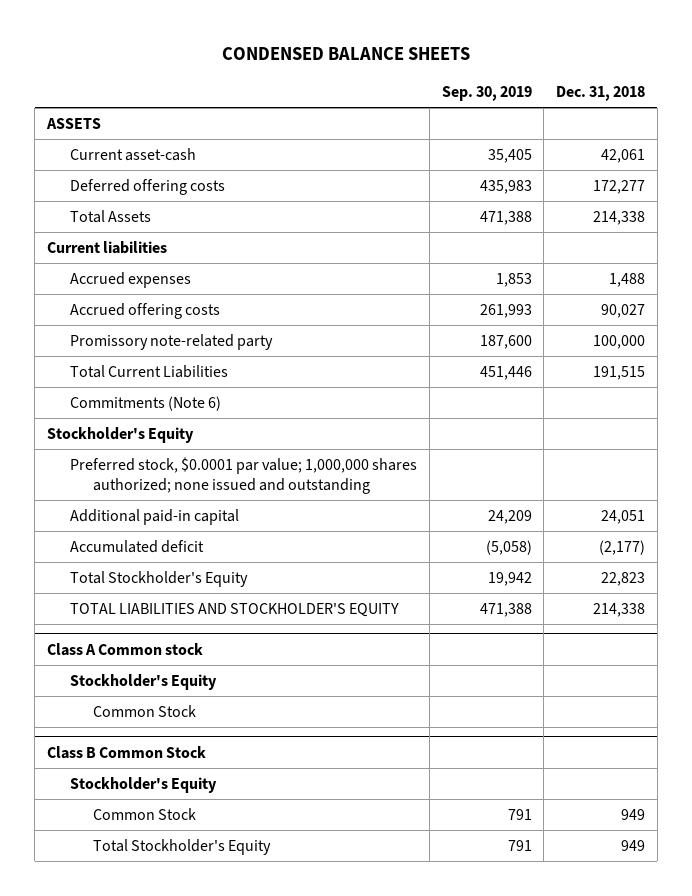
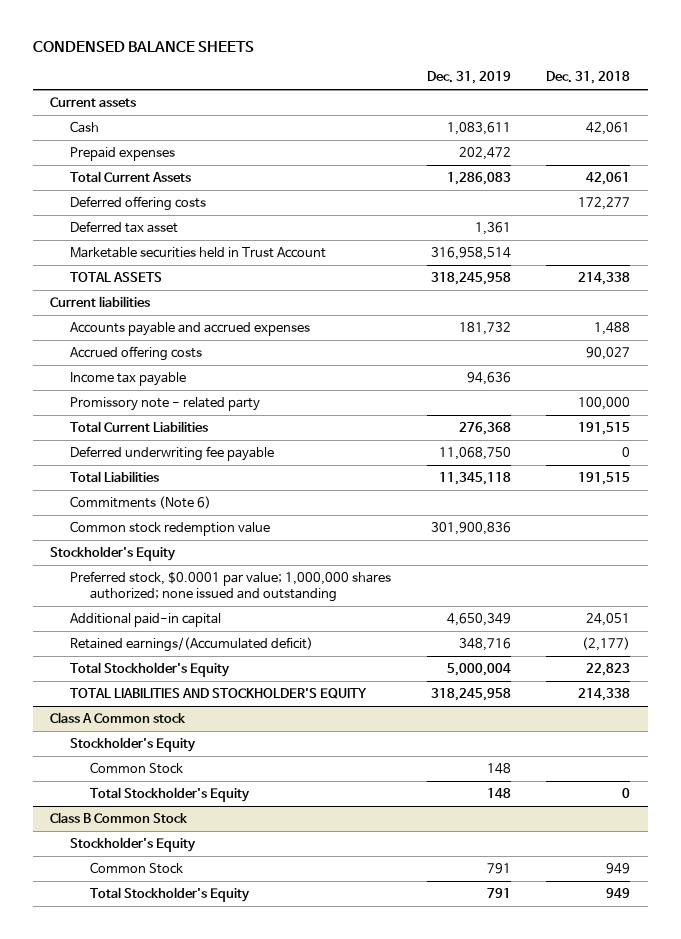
- | Sep. 30, 2019 | Dec. 31, 2018
+ | Dec. 31, 2019 | Dec. 31, 2018
- ASSETS
- Current asset-cash | 35,405 | 42,061
+ Current assets
+ Cash | 1,083,611 | 42,061
+ Prepaid expenses | 202,472 |
+ Total Current Assets | 1,286,083 | 42,061
- Total Assets | 471,388 | 214,338
+ Deferred tax asset | 1,361 |
+ Marketable securities held in Trust Account | 316,958,514 |
+ TOTAL ASSETS | 318,245,958 | 214,338
- Accrued expenses | 1,853 | 1,488
+ Accounts payable and accrued expenses | 181,732 | 1,488
- Promissory note-related party | 187,600 | 100,000
+ Income tax payable | 94,636 |
+ Promissory note - related party | | 100,000
+ Deferred underwriting fee payable | 11,068,750 | 0
+ Total Liabilities | 11,345,118 | 191,515
+ Common stock redemption value | 301,900,836 |
- Accumulated deficit | (5,058) | (2,177)
+ Retained earnings/(Accumulated deficit) | 348,716 | (2,177)
@ Class A Common stock
+ Total Stockholder's Equity | 148 | 0

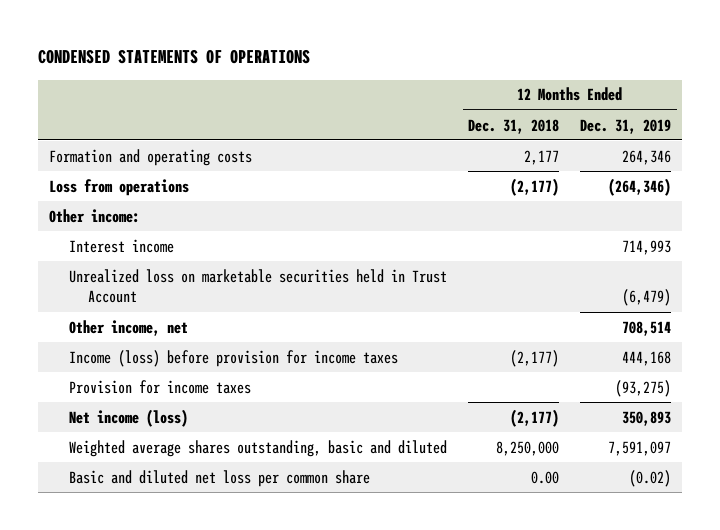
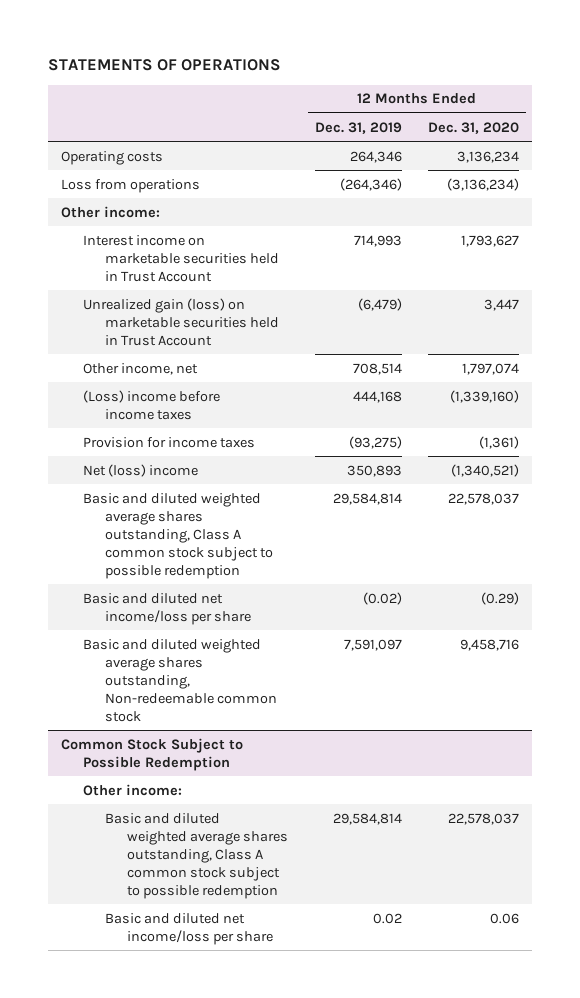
- CONDENSED STATEMENTS OF OPERATIONS
+ STATEMENTS OF OPERATIONS
- | 12 Months Ended Dec. 31, 2018 | 12 Months Ended Dec. 31, 2019
+ | 12 Months Ended Dec. 31, 2019 | 12 Months Ended Dec. 31, 2020
- Formation and operating costs | 2,177 | 264,346
+ Operating costs | 264,346 | 3,136,234
- Interest income | | 714,993
- Unrealized loss on marketable securities held in Trust Account | | (6,479)
+ Interest income on marketable securities held in Trust Account | 714,993 | 1,793,627
+ Unrealized gain (loss) on marketable securities held in Trust Account | (6,479) | 3,447
- Income (loss) before provision for income taxes | (2,177) | 444,168
+ (Loss) income before income taxes | 444,168 | (1,339,160)
- Net income (loss) | (2,177) | 350,893
- Weighted average shares outstanding, basic and diluted | 8,250,000 | 7,591,097
- Basic and diluted net loss per common share | 0.00 | (0.02)
+ Net (loss) income | 350,893 | (1,340,521)
+ Basic and diluted weighted average shares outstanding, Class A common stock subject to possible redemption | 29,584,814 | 22,578,037
+ Basic and diluted net income/loss per share | (0.02) | (0.29)
+ Basic and diluted weighted average shares outstanding, Non-redeemable common stock | 7,591,097 | 9,458,716
+ Common Stock Subject to Possible Redemption
+ Other income:
+ Basic and diluted weighted average shares outstanding, Class A common stock subject to possible redemption | 29,584,814 | 22,578,037
+ Basic and diluted net income/loss per share | 0.02 | 0.06

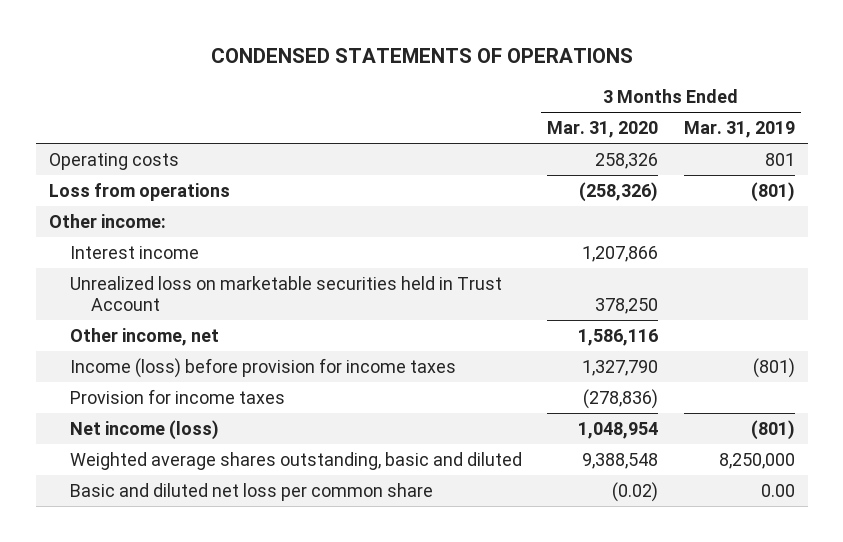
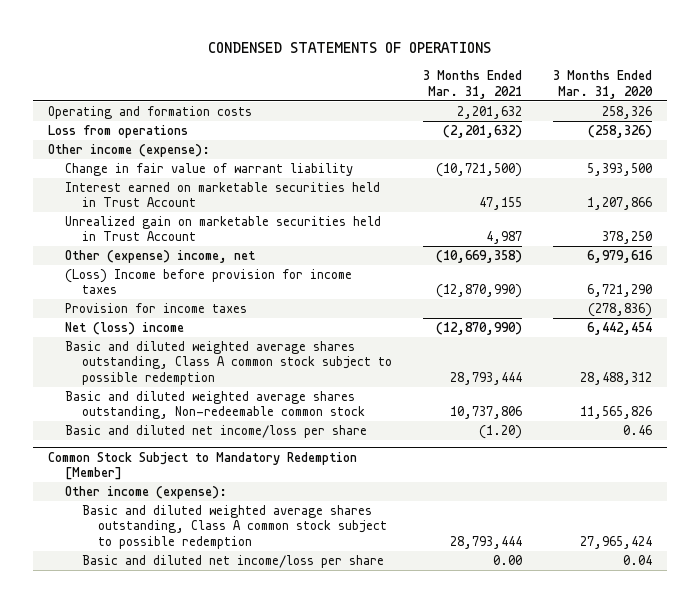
- | 3 Months Ended Mar. 31, 2020 | 3 Months Ended Mar. 31, 2019
+ | 3 Months Ended Mar. 31, 2021 | 3 Months Ended Mar. 31, 2020
- Operating costs | 258,326 | 801
+ Operating and formation costs | 2,201,632 | 258,326
- Other income:
- Interest income | 1,207,866 |
- Unrealized loss on marketable securities held in Trust Account | 378,250 |
- Other income, net | 1,586,116 |
- Income (loss) before provision for income taxes | 1,327,790 | (801)
+ Other income (expense):
+ Change in fair value of warrant liability | (10,721,500) | 5,393,500
+ Interest earned on marketable securities held in Trust Account | 47,155 | 1,207,866
+ Unrealized gain on marketable securities held in Trust Account | 4,987 | 378,250
+ Other (expense) income, net | (10,669,358) | 6,979,616
+ (Loss) Income before provision for income taxes | (12,870,990) | 6,721,290
- Net income (loss) | 1,048,954 | (801)
- Weighted average shares outstanding, basic and diluted | 9,388,548 | 8,250,000
- Basic and diluted net loss per common share | (0.02) | 0.00
+ Net (loss) income | (12,870,990) | 6,442,454
+ Basic and diluted weighted average shares outstanding, Class A common stock subject to possible redemption | 28,793,444 | 28,488,312
+ Basic and diluted weighted average shares outstanding, Non-redeemable common stock | 10,737,806 | 11,565,826
+ Basic and diluted net income/loss per share | (1.20) | 0.46
+ Common Stock Subject to Mandatory Redemption [Member]
+ Other income (expense):
+ Basic and diluted weighted average shares outstanding, Class A common stock subject to possible redemption | 28,793,444 | 27,965,424
+ Basic and diluted net income/loss per share | 0.00 | 0.04

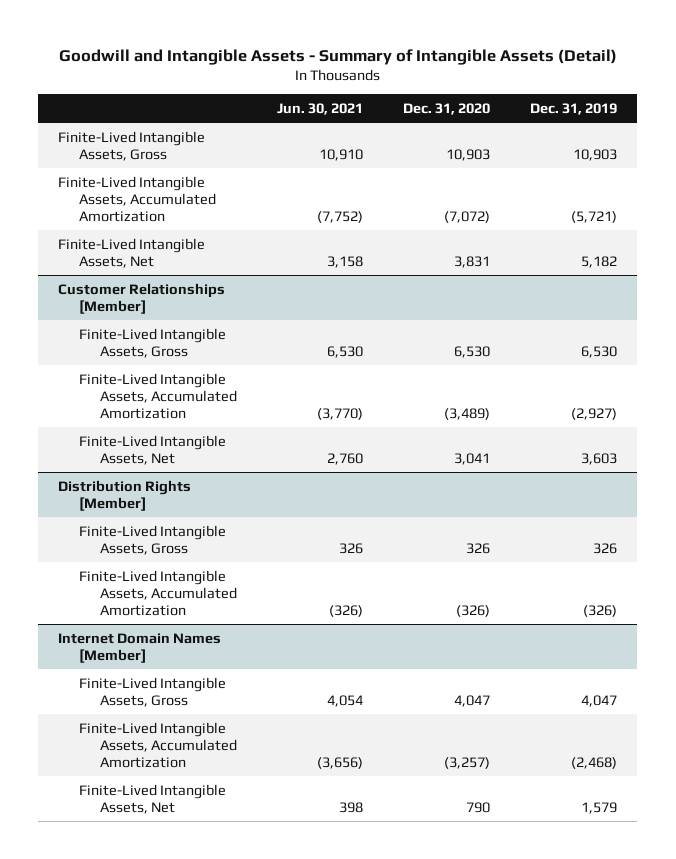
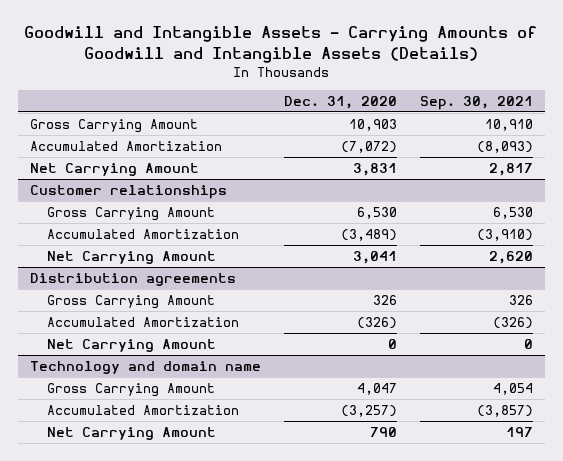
- Goodwill and Intangible Assets - Summary of Intangible Assets (Detail)
+ Goodwill and Intangible Assets - Carrying Amounts of Goodwill and Intangible Assets (Details)
- | Jun. 30, 2021 | Dec. 31, 2020 | Dec. 31, 2019
+ | Dec. 31, 2020 | Sep. 30, 2021
- Finite-Lived Intangible Assets, Gross | 10,910 | 10,903 | 10,903
- Finite-Lived Intangible Assets, Accumulated Amortization | (7,752) | (7,072) | (5,721)
- Finite-Lived Intangible Assets, Net | 3,158 | 3,831 | 5,182
- Customer Relationships [Member]
- Finite-Lived Intangible Assets, Gross | 6,530 | 6,530 | 6,530
- Finite-Lived Intangible Assets, Accumulated Amortization | (3,770) | (3,489) | (2,927)
- Finite-Lived Intangible Assets, Net | 2,760 | 3,041 | 3,603
- Distribution Rights [Member]
- Finite-Lived Intangible Assets, Gross | 326 | 326 | 326
- Finite-Lived Intangible Assets, Accumulated Amortization | (326) | (326) | (326)
- Internet Domain Names [Member]
- Finite-Lived Intangible Assets, Gross | 4,054 | 4,047 | 4,047
- Finite-Lived Intangible Assets, Accumulated Amortization | (3,656) | (3,257) | (2,468)
- Finite-Lived Intangible Assets, Net | 398 | 790 | 1,579
+ Gross Carrying Amount | 10,903 | 10,910
+ Accumulated Amortization | (7,072) | (8,093)
+ Net Carrying Amount | 3,831 | 2,817
+ Customer relationships
+ Gross Carrying Amount | 6,530 | 6,530
+ Accumulated Amortization | (3,489) | (3,910)
+ Net Carrying Amount | 3,041 | 2,620
+ Distribution agreements
+ Gross Carrying Amount | 326 | 326
+ Accumulated Amortization | (326) | (326)
+ Net Carrying Amount | 0 | 0
+ Technology and domain name
+ Gross Carrying Amount | 4,047 | 4,054
+ Accumulated Amortization | (3,257) | (3,857)
+ Net Carrying Amount | 790 | 197

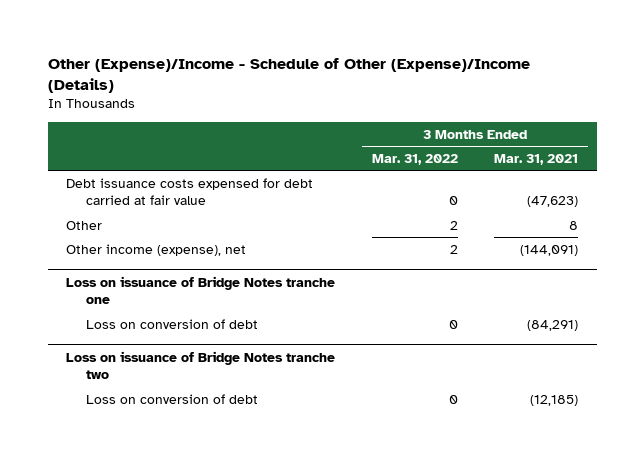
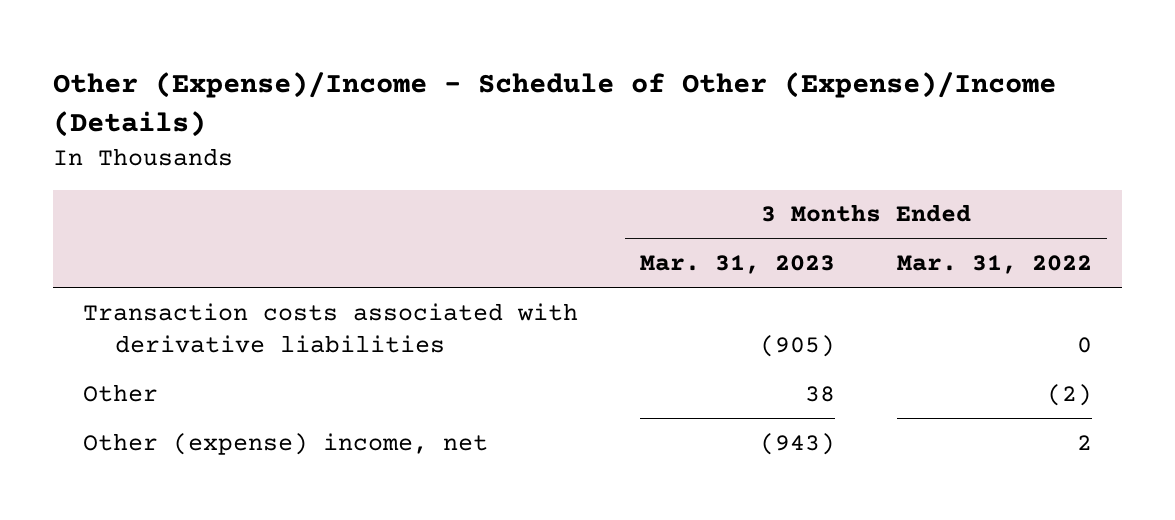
- | 3 Months Ended Mar. 31, 2022 | 3 Months Ended Mar. 31, 2021
+ | 3 Months Ended Mar. 31, 2023 | 3 Months Ended Mar. 31, 2022
- Debt issuance costs expensed for debt carried at fair value | 0 | (47,623)
- Other | 2 | 8
- Other income (expense), net | 2 | (144,091)
- Loss on issuance of Bridge Notes tranche one
- Loss on conversion of debt | 0 | (84,291)
- Loss on issuance of Bridge Notes tranche two
- Loss on conversion of debt | 0 | (12,185)
+ Transaction costs associated with derivative liabilities | (905) | 0
+ Other | 38 | (2)
+ Other (expense) income, net | (943) | 2

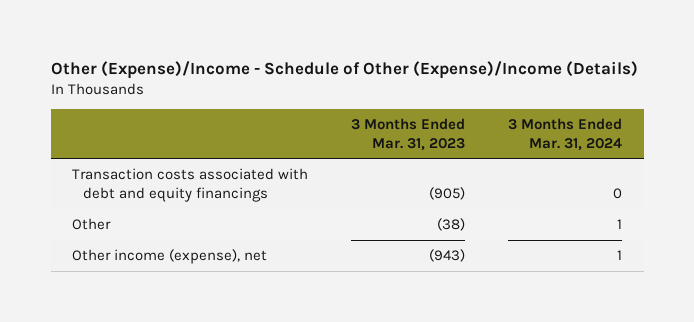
- | 3 Months Ended Mar. 31, 2023 | 3 Months Ended Mar. 31, 2022
+ | 3 Months Ended Mar. 31, 2023 | 3 Months Ended Mar. 31, 2024
- Transaction costs associated with derivative liabilities | (905) | 0
- Other | 38 | (2)
- Other (expense) income, net | (943) | 2
+ Transaction costs associated with debt and equity financings | (905) | 0
+ Other | (38) | 1
+ Other income (expense), net | (943) | 1

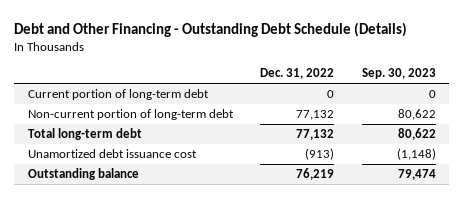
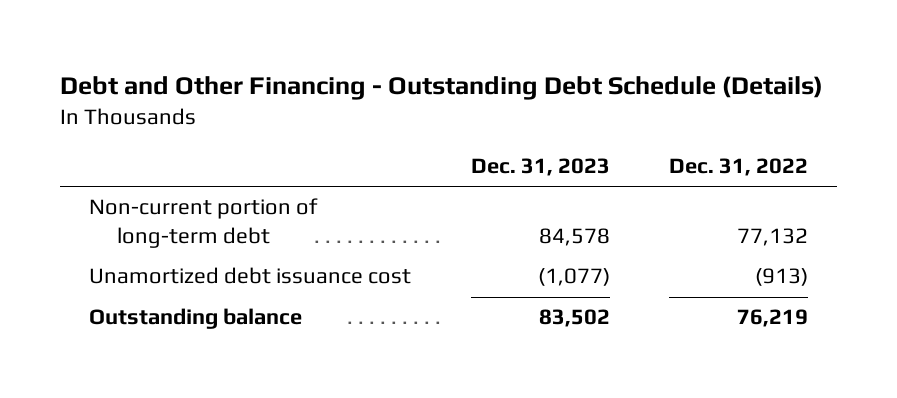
- | Dec. 31, 2022 | Sep. 30, 2023
+ | Dec. 31, 2023 | Dec. 31, 2022
- Current portion of long-term debt | 0 | 0
- Total long-term debt | 77,132 | 80,622

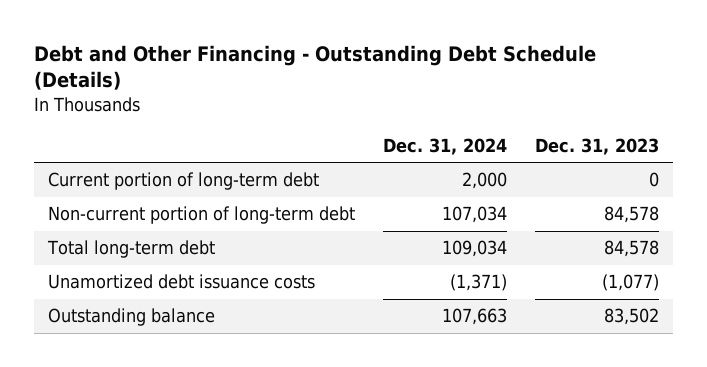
- | Dec. 31, 2023 | Dec. 31, 2022
+ | Dec. 31, 2024 | Dec. 31, 2023
+ Current portion of long-term debt | 2,000 | 0
- Unamortized debt issuance cost | (1,077) | (913)
+ Total long-term debt | 109,034 | 84,578
+ Unamortized debt issuance costs | (1,371) | (1,077)

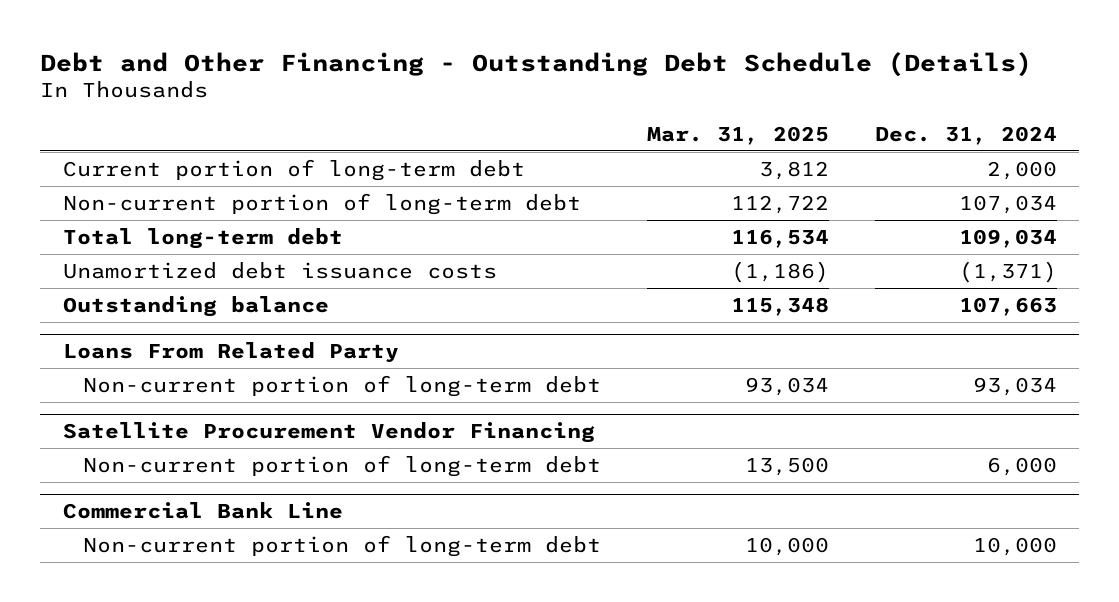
- | Dec. 31, 2024 | Dec. 31, 2023
+ | Mar. 31, 2025 | Dec. 31, 2024
+ Loans From Related Party
+ Non-current portion of long-term debt | 93,034 | 93,034
+ Satellite Procurement Vendor Financing
+ Non-current portion of long-term debt | 13,500 | 6,000
+ Commercial Bank Line
+ Non-current portion of long-term debt | 10,000 | 10,000

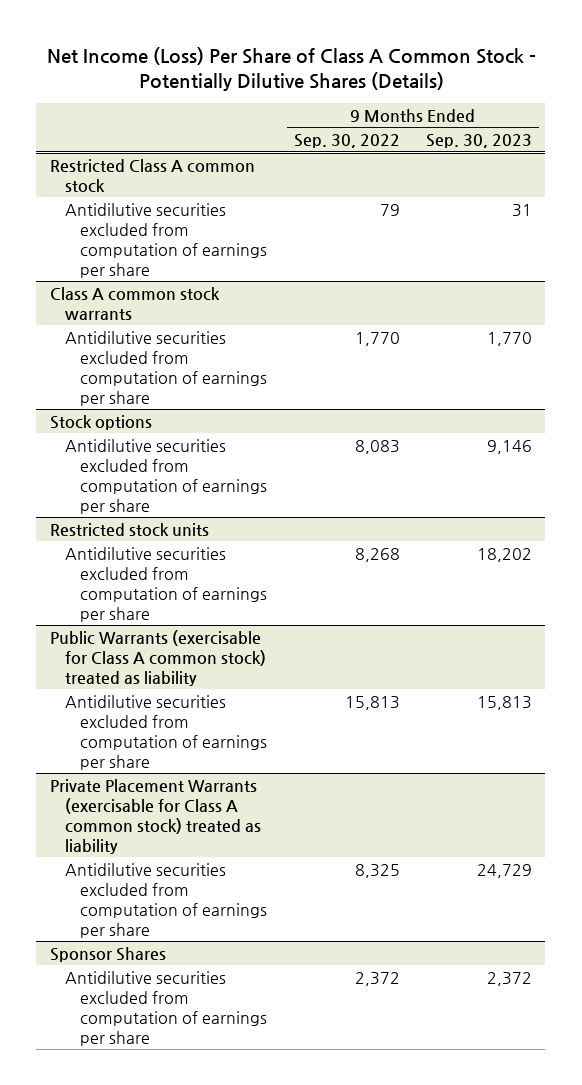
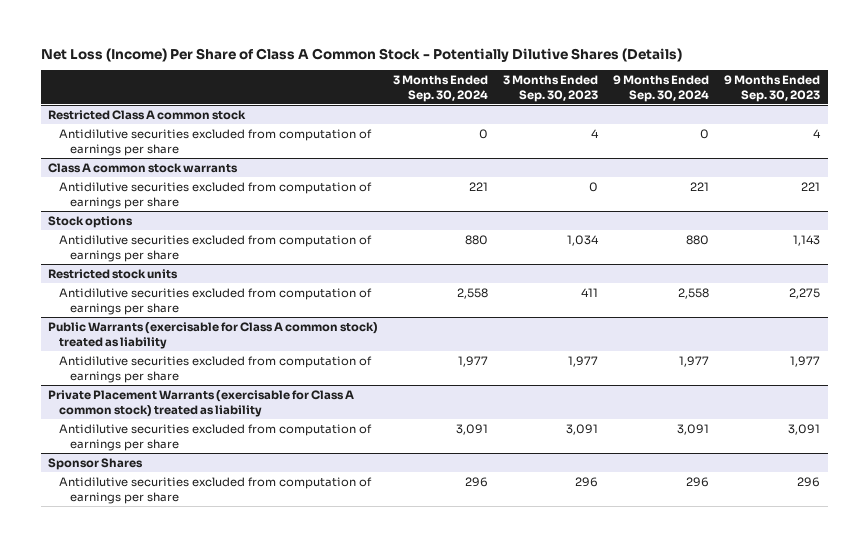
- Net Income (Loss) Per Share of Class A Common Stock - Potentially Dilutive Shares (Details)
+ Net Loss (Income) Per Share of Class A Common Stock - Potentially Dilutive Shares (Details)
- | 9 Months Ended Sep. 30, 2022 | 9 Months Ended Sep. 30, 2023
+ | 3 Months Ended Sep. 30, 2024 | 3 Months Ended Sep. 30, 2023 | 9 Months Ended Sep. 30, 2024 | 9 Months Ended Sep. 30, 2023
@ Restricted Class A common stock
- Antidilutive securities excluded from computation of earnings per share | 79 | 31
+ Antidilutive securities excluded from computation of earnings per share | 0 | 4 | 0 | 4
@ Class A common stock warrants
- Antidilutive securities excluded from computation of earnings per share | 1,770 | 1,770
+ Antidilutive securities excluded from computation of earnings per share | 221 | 0 | 221 | 221
@ Stock options
- Antidilutive securities excluded from computation of earnings per share | 8,083 | 9,146
+ Antidilutive securities excluded from computation of earnings per share | 880 | 1,034 | 880 | 1,143
@ Restricted stock units
- Antidilutive securities excluded from computation of earnings per share | 8,268 | 18,202
+ Antidilutive securities excluded from computation of earnings per share | 2,558 | 411 | 2,558 | 2,275
@ Public Warrants (exercisable for Class A common stock) treated as liability
- Antidilutive securities excluded from computation of earnings per share | 15,813 | 15,813
+ Antidilutive securities excluded from computation of earnings per share | 1,977 | 1,977 | 1,977 | 1,977
@ Private Placement Warrants (exercisable for Class A common stock) treated as liability
- Antidilutive securities excluded from computation of earnings per share | 8,325 | 24,729
+ Antidilutive securities excluded from computation of earnings per share | 3,091 | 3,091 | 3,091 | 3,091
@ Sponsor Shares
- Antidilutive securities excluded from computation of earnings per share | 2,372 | 2,372
+ Antidilutive securities excluded from computation of earnings per share | 296 | 296 | 296 | 296

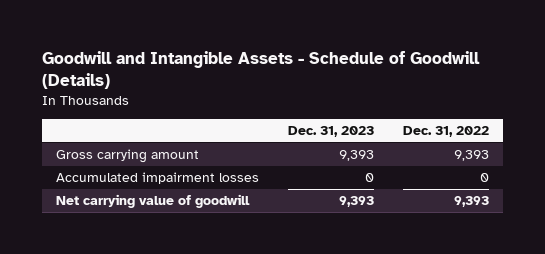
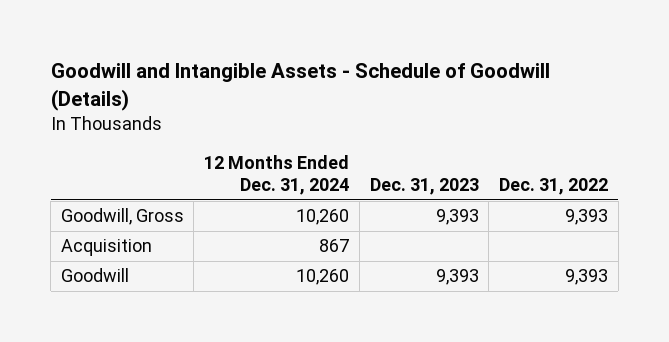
- | Dec. 31, 2023 | Dec. 31, 2022
+ | 12 Months Ended Dec. 31, 2024 | Dec. 31, 2023 | Dec. 31, 2022
- Gross carrying amount | 9,393 | 9,393
- Accumulated impairment losses | 0 | 0
- Net carrying value of goodwill | 9,393 | 9,393
+ Goodwill, Gross | 10,260 | 9,393 | 9,393
+ Acquisition | 867 | |
+ Goodwill | 10,260 | 9,393 | 9,393

